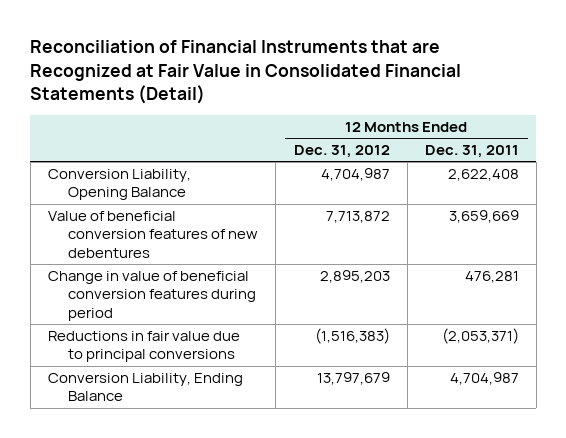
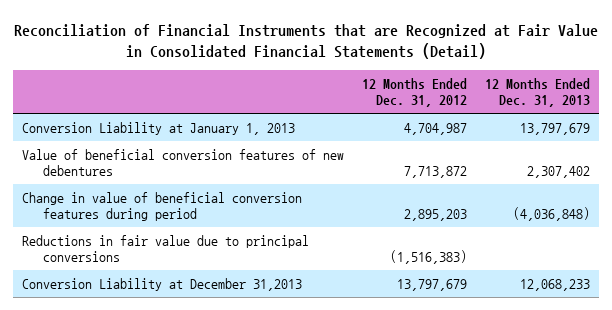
- | 12 Months Ended Dec. 31, 2012 | 12 Months Ended Dec. 31, 2011
+ | 12 Months Ended Dec. 31, 2012 | 12 Months Ended Dec. 31, 2013
- Conversion Liability, Opening Balance | 4,704,987 | 2,622,408
+ Conversion Liability at January 1, 2013 | 4,704,987 | 13,797,679
- Conversion Liability, Ending Balance | 13,797,679 | 4,704,987
+ Conversion Liability at December 31,2013 | 13,797,679 | 12,068,233

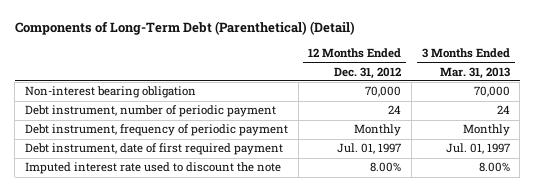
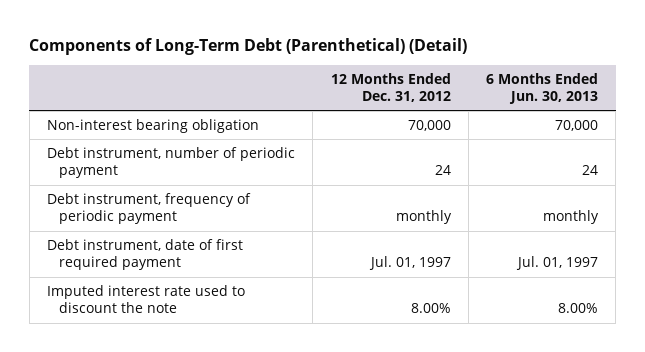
- | 12 Months Ended Dec. 31, 2012 | 3 Months Ended Mar. 31, 2013
+ | 12 Months Ended Dec. 31, 2012 | 6 Months Ended Jun. 30, 2013
- Debt instrument, frequency of periodic payment | Monthly | Monthly
+ Debt instrument, frequency of periodic payment | monthly | monthly

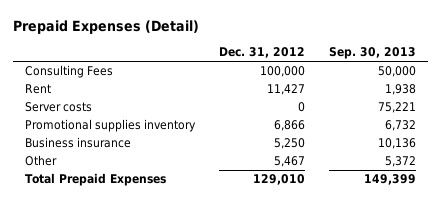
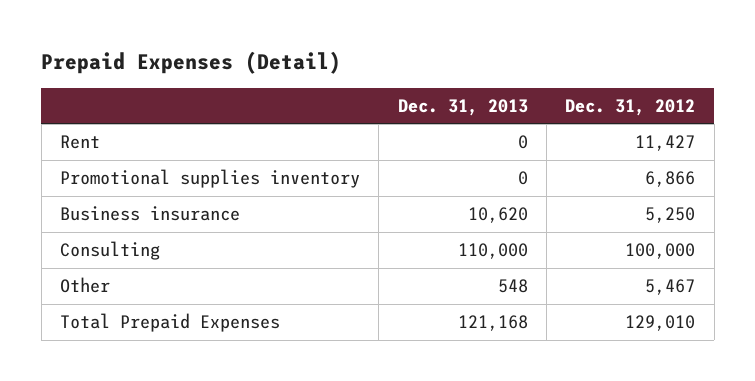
- | Dec. 31, 2012 | Sep. 30, 2013
+ | Dec. 31, 2013 | Dec. 31, 2012
- Consulting Fees | 100,000 | 50,000
- Server costs | 0 | 75,221
+ Consulting | 110,000 | 100,000

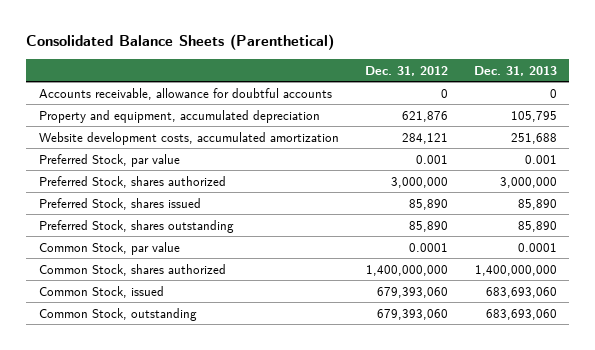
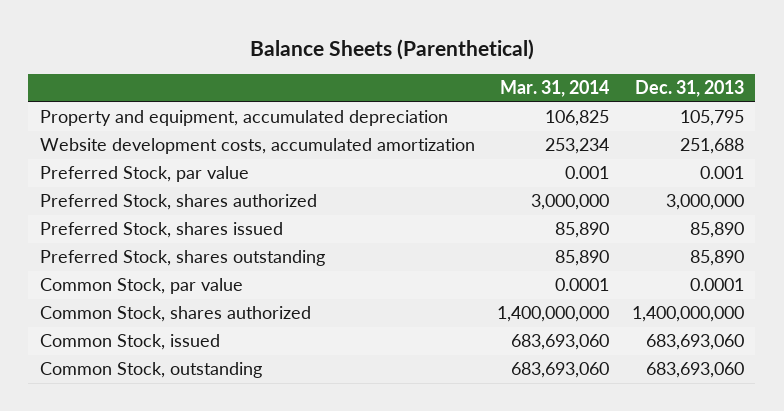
- Consolidated Balance Sheets (Parenthetical)
+ Balance Sheets (Parenthetical)
- | Dec. 31, 2012 | Dec. 31, 2013
+ | Mar. 31, 2014 | Dec. 31, 2013
- Accounts receivable, allowance for doubtful accounts | 0 | 0

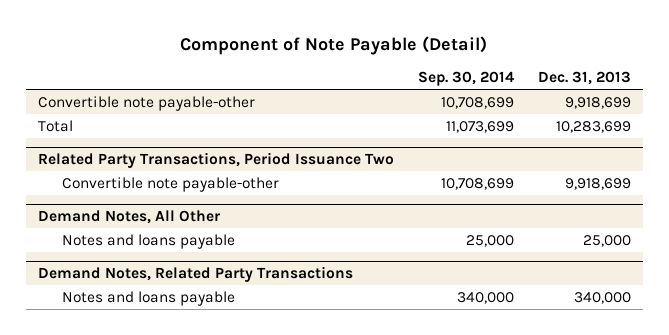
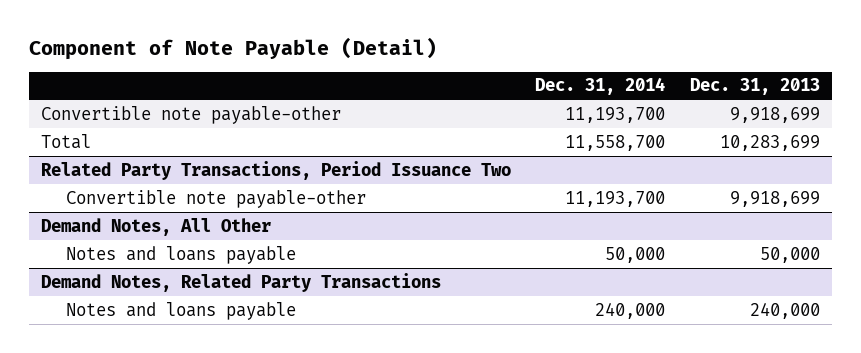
- | Sep. 30, 2014 | Dec. 31, 2013
+ | Dec. 31, 2014 | Dec. 31, 2013
@ Demand Notes, All Other
- Notes and loans payable | 25,000 | 25,000
+ Notes and loans payable | 50,000 | 50,000
@ Demand Notes, Related Party Transactions
- Notes and loans payable | 340,000 | 340,000
+ Notes and loans payable | 240,000 | 240,000

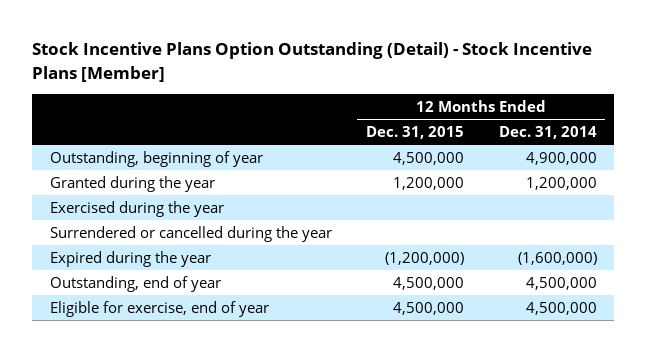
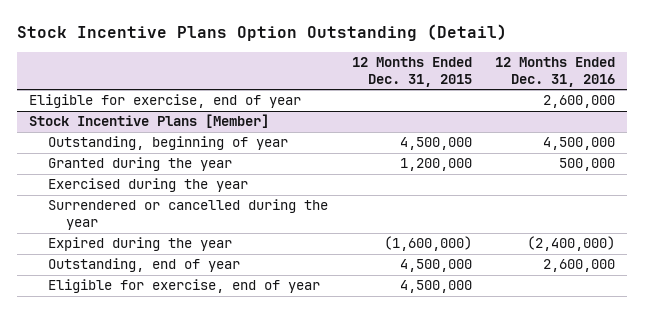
- Stock Incentive Plans Option Outstanding (Detail) - Stock Incentive Plans [Member]
+ Stock Incentive Plans Option Outstanding (Detail)
- | 12 Months Ended Dec. 31, 2015 | 12 Months Ended Dec. 31, 2014
+ | 12 Months Ended Dec. 31, 2015 | 12 Months Ended Dec. 31, 2016
+ Eligible for exercise, end of year | | 2,600,000
+ Stock Incentive Plans [Member]
- Expired during the year | (1,200,000) | (1,600,000)
+ Expired during the year | (1,600,000) | (2,400,000)

